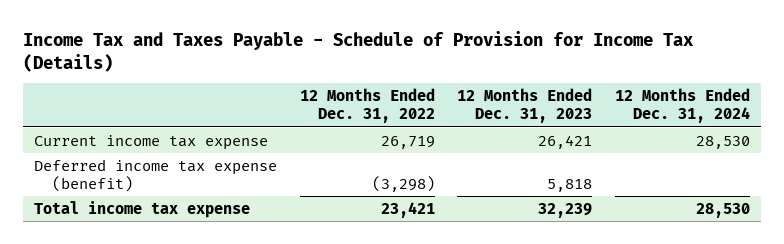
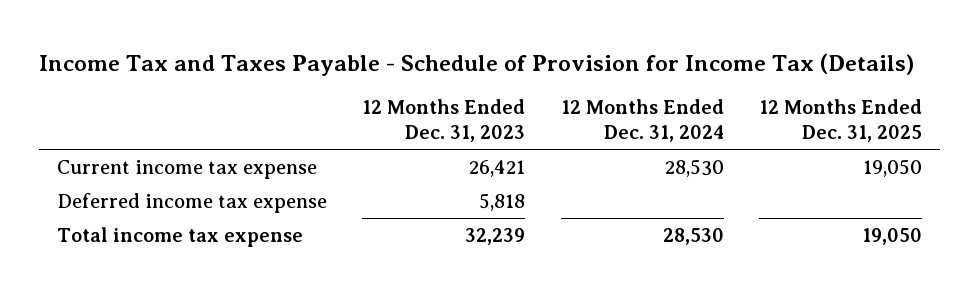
- | 12 Months Ended Dec. 31, 2022 | 12 Months Ended Dec. 31, 2023 | 12 Months Ended Dec. 31, 2024
+ | 12 Months Ended Dec. 31, 2023 | 12 Months Ended Dec. 31, 2024 | 12 Months Ended Dec. 31, 2025
- Deferred income tax expense (benefit) | (3,298) | 5,818 |
+ Deferred income tax expense | 5,818 | |

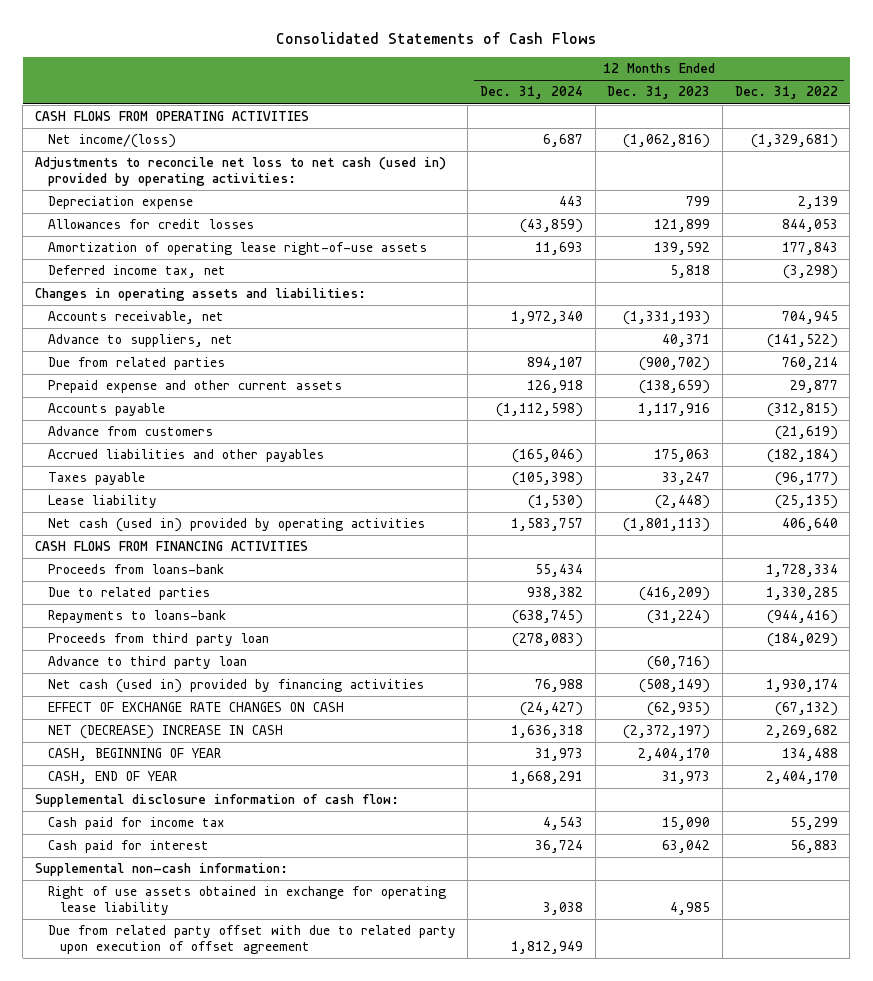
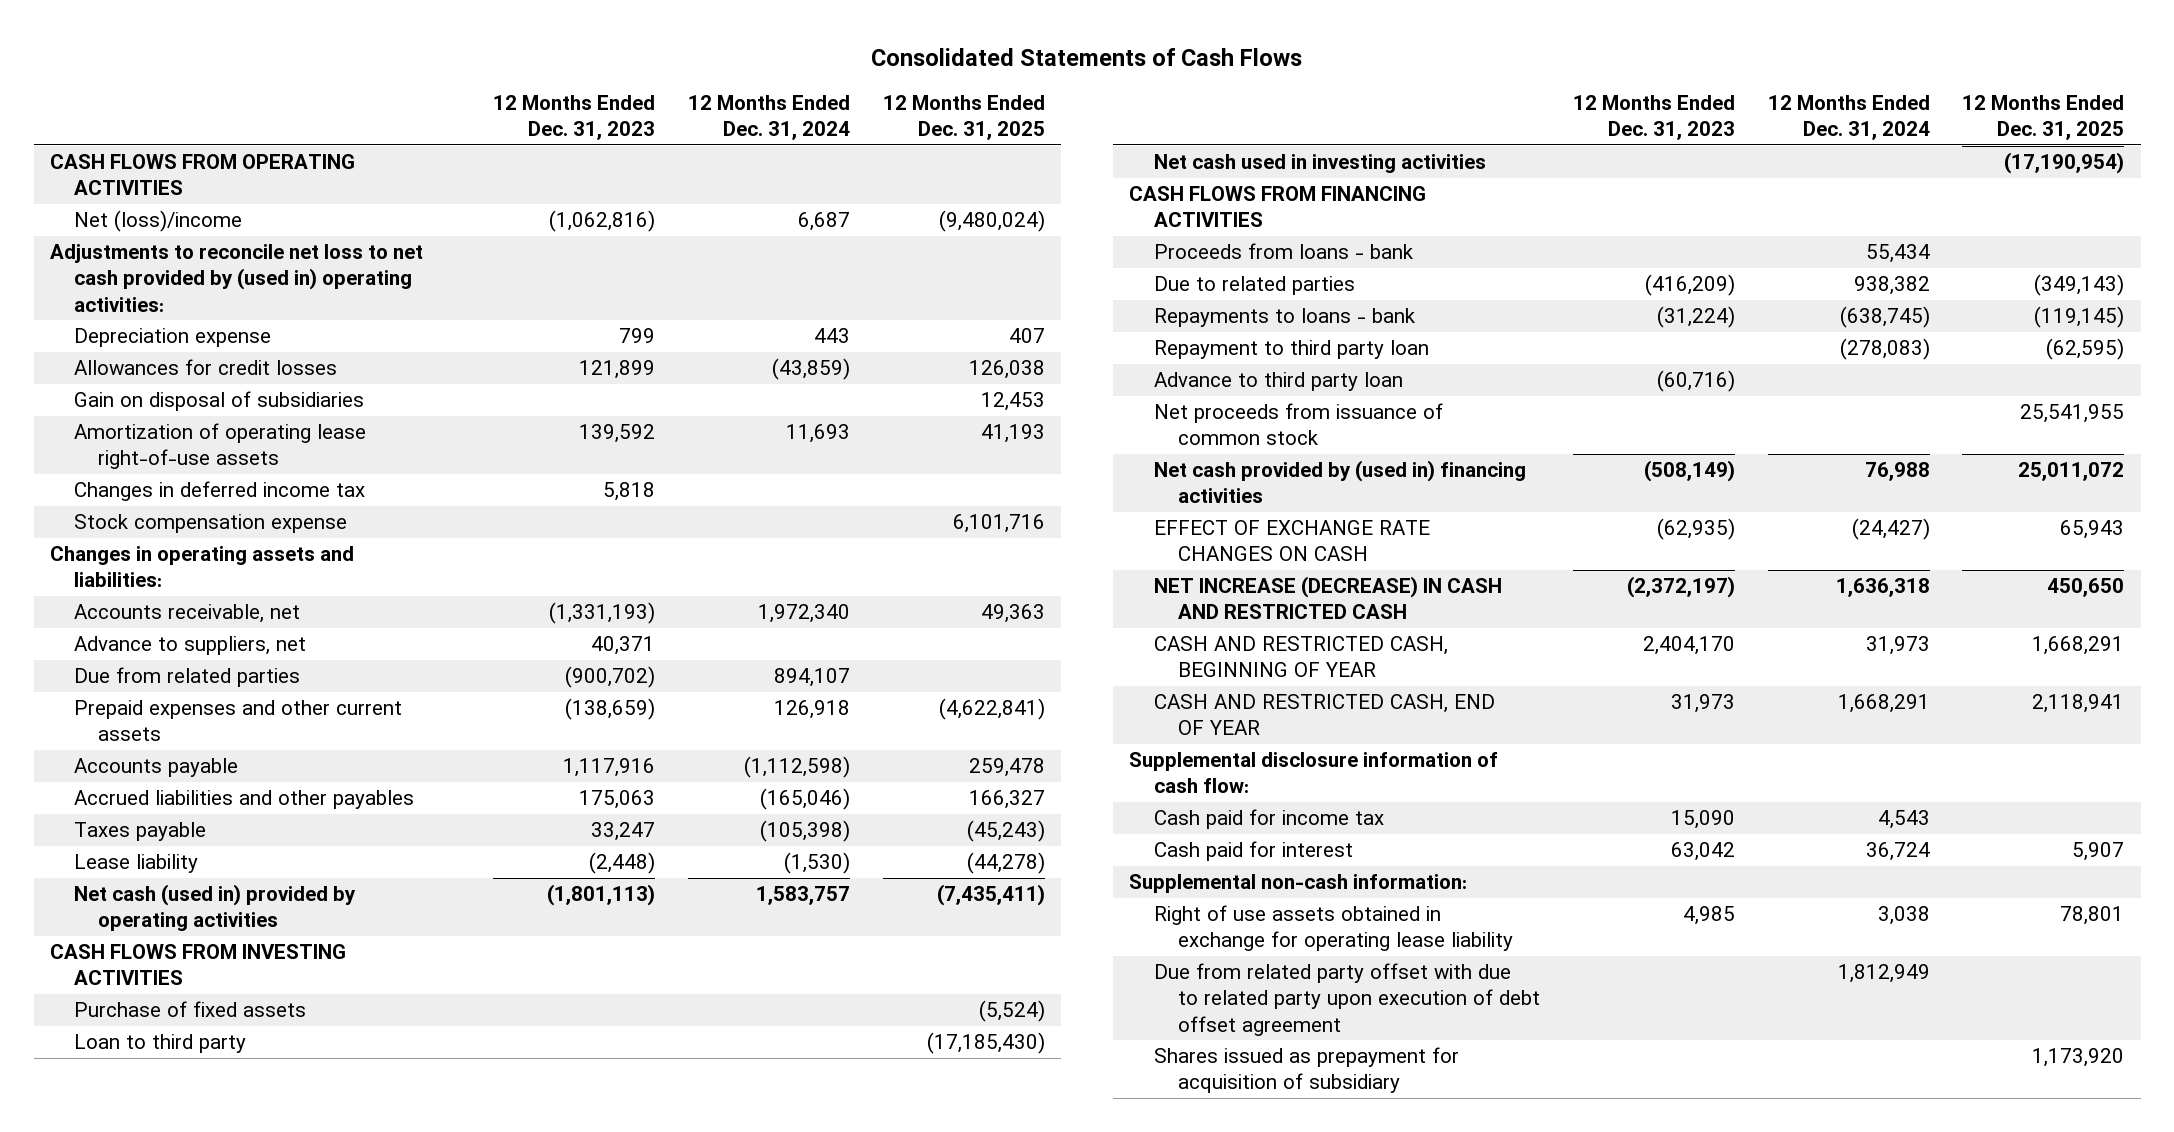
- | 12 Months Ended Dec. 31, 2024 | 12 Months Ended Dec. 31, 2023 | 12 Months Ended Dec. 31, 2022
+ | 12 Months Ended Dec. 31, 2023 | 12 Months Ended Dec. 31, 2024 | 12 Months Ended Dec. 31, 2025
- Net income/(loss) | 6,687 | (1,062,816) | (1,329,681)
- Adjustments to reconcile net loss to net cash (used in) provided by operating activities:
+ Net (loss)/income | (1,062,816) | 6,687 | (9,480,024)
+ Adjustments to reconcile net loss to net cash provided by (used in) operating activities:
+ Gain on disposal of subsidiaries | | | 12,453
- Deferred income tax, net | | 5,818 | (3,298)
+ Changes in deferred income tax | 5,818 | |
+ Stock compensation expense | | | 6,101,716
- Prepaid expense and other current assets | 126,918 | (138,659) | 29,877
+ Prepaid expenses and other current assets | (138,659) | 126,918 | (4,622,841)
- Advance from customers | | | (21,619)
+ CASH FLOWS FROM INVESTING ACTIVITIES
+ Purchase of fixed assets | | | (5,524)
+ Loan to third party | | | (17,185,430)
+ Net cash used in investing activities | | | (17,190,954)
- Proceeds from loans-bank | 55,434 | | 1,728,334
+ Proceeds from loans - bank | | 55,434 |
- Repayments to loans-bank | (638,745) | (31,224) | (944,416)
- Proceeds from third party loan | (278,083) | | (184,029)
+ Repayments to loans - bank | (31,224) | (638,745) | (119,145)
+ Repayment to third party loan | | (278,083) | (62,595)
- Net cash (used in) provided by financing activities | 76,988 | (508,149) | 1,930,174
+ Net proceeds from issuance of common stock | | | 25,541,955
+ Net cash provided by (used in) financing activities | (508,149) | 76,988 | 25,011,072
- NET (DECREASE) INCREASE IN CASH | 1,636,318 | (2,372,197) | 2,269,682
- CASH, BEGINNING OF YEAR | 31,973 | 2,404,170 | 134,488
- CASH, END OF YEAR | 1,668,291 | 31,973 | 2,404,170
+ NET INCREASE (DECREASE) IN CASH AND RESTRICTED CASH | (2,372,197) | 1,636,318 | 450,650
+ CASH AND RESTRICTED CASH, BEGINNING OF YEAR | 2,404,170 | 31,973 | 1,668,291
+ CASH AND RESTRICTED CASH, END OF YEAR | 31,973 | 1,668,291 | 2,118,941
- Due from related party offset with due to related party upon execution of offset agreement | 1,812,949 | |
+ Due from related party offset with due to related party upon execution of debt offset agreement | | 1,812,949 |
+ Shares issued as prepayment for acquisition of subsidiary | | | 1,173,920

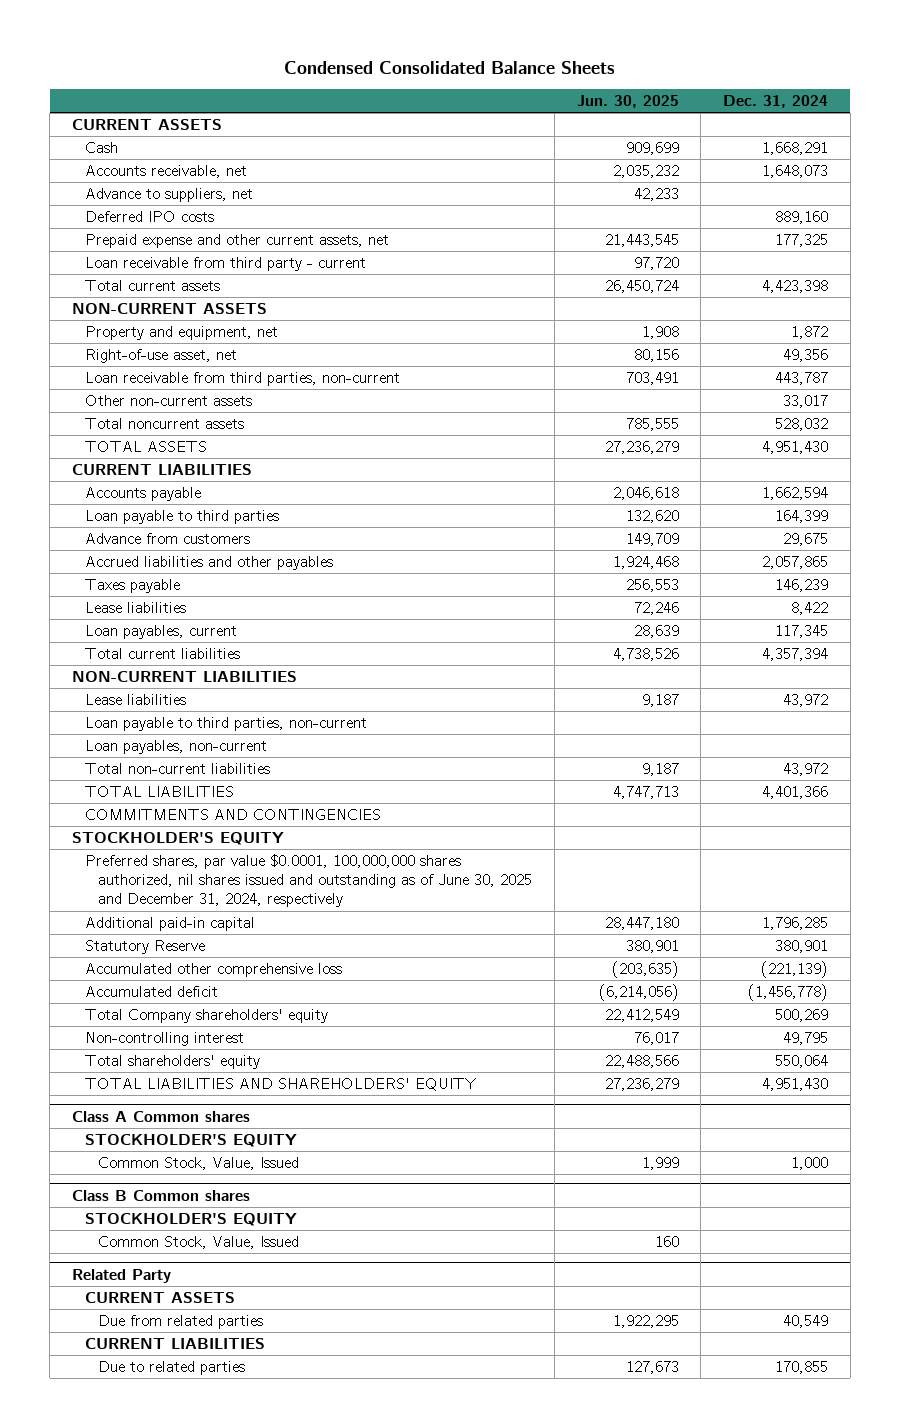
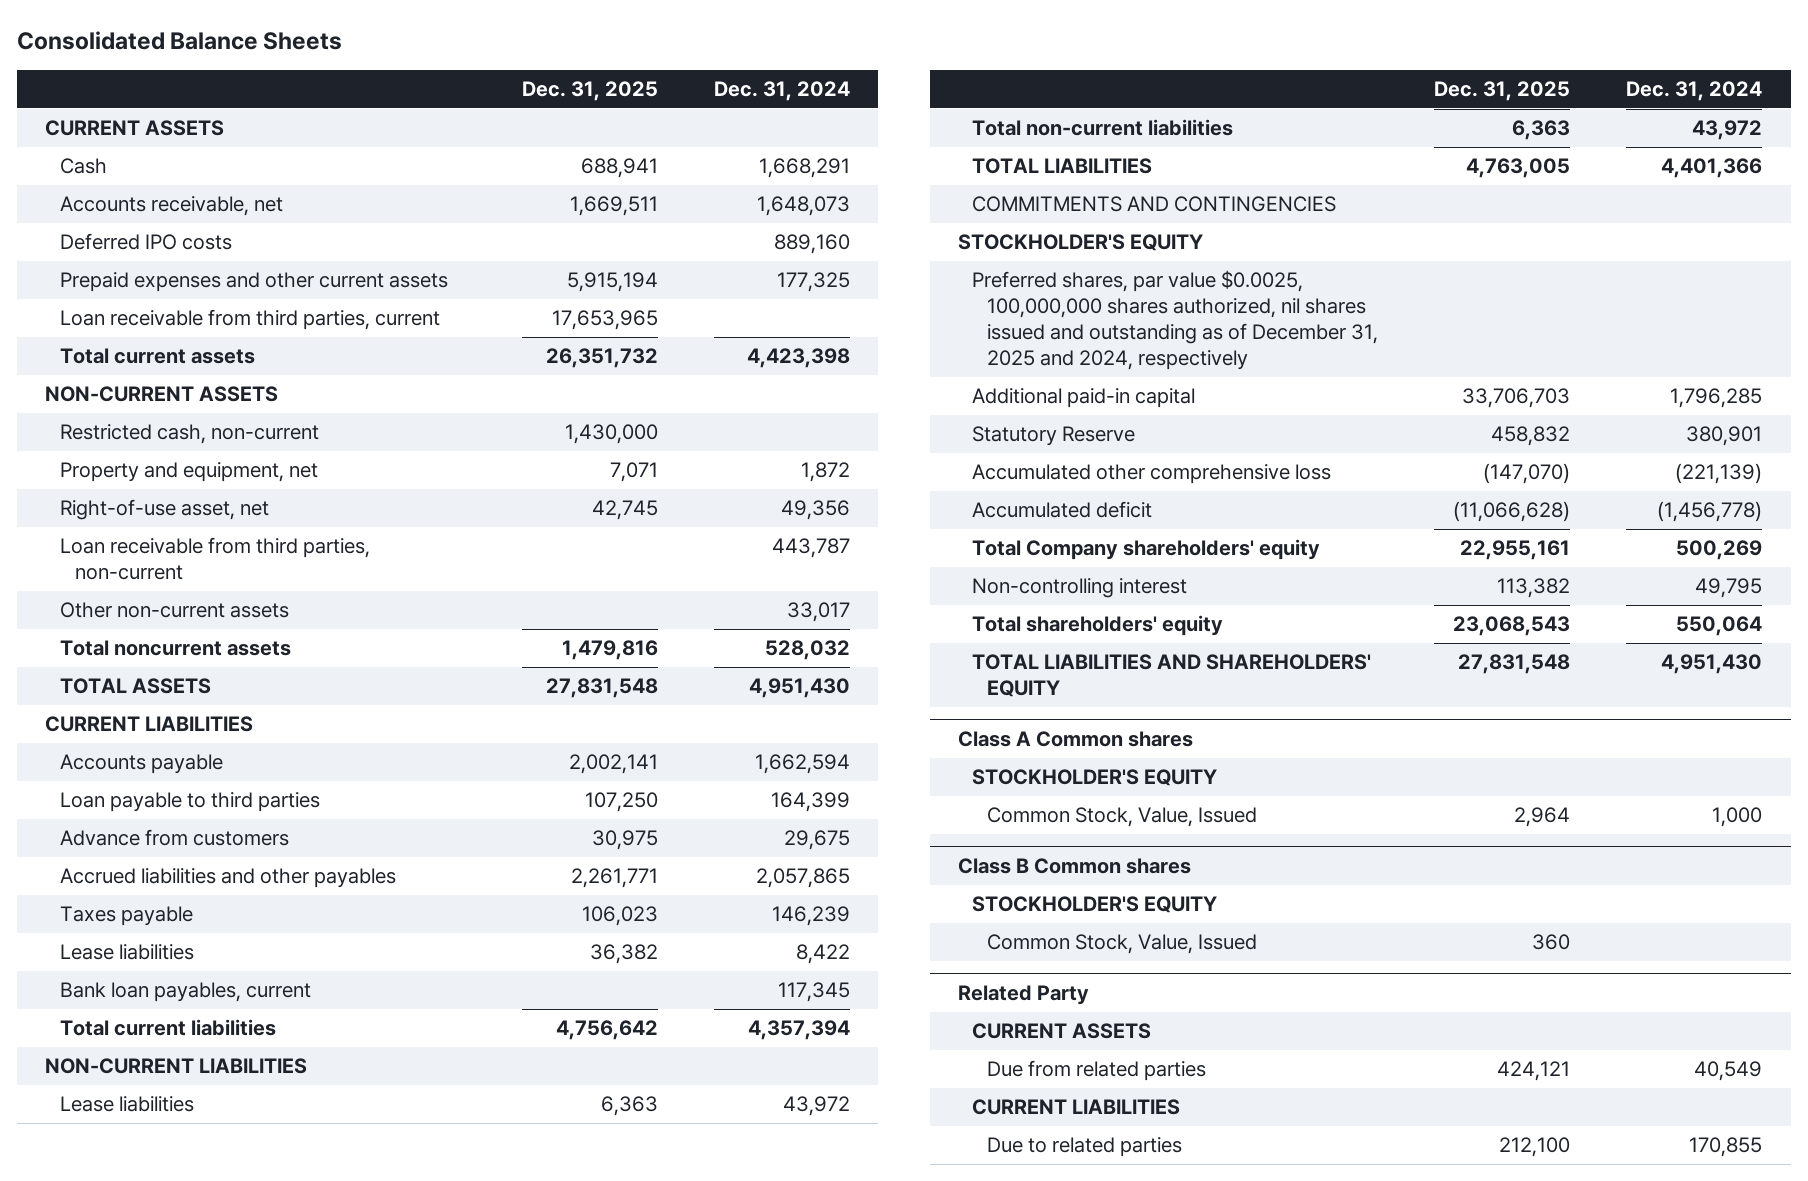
- Condensed Consolidated Balance Sheets
+ Consolidated Balance Sheets
- | Jun. 30, 2025 | Dec. 31, 2024
+ | Dec. 31, 2025 | Dec. 31, 2024
- Advance to suppliers, net | 42,233 |
- Prepaid expense and other current assets, net | 21,443,545 | 177,325
- Loan receivable from third party - current | 97,720 |
+ Prepaid expenses and other current assets | 5,915,194 | 177,325
+ Loan receivable from third parties, current | 17,653,965 |
+ Restricted cash, non-current | 1,430,000 |
- Loan payables, current | 28,639 | 117,345
+ Bank loan payables, current | | 117,345
- Loan payable to third parties, non-current
- Loan payables, non-current
- Preferred shares, par value $0.0001, 100,000,000 shares authorized, nil shares issued and outstanding as of June 30, 2025 and December 31, 2024, respectively
+ Preferred shares, par value $0.0025, 100,000,000 shares authorized, nil shares issued and outstanding as of December 31, 2025 and 2024, respectively

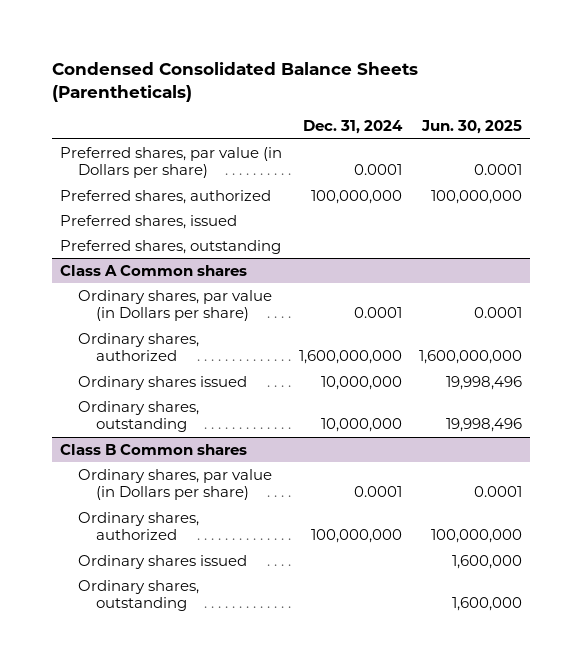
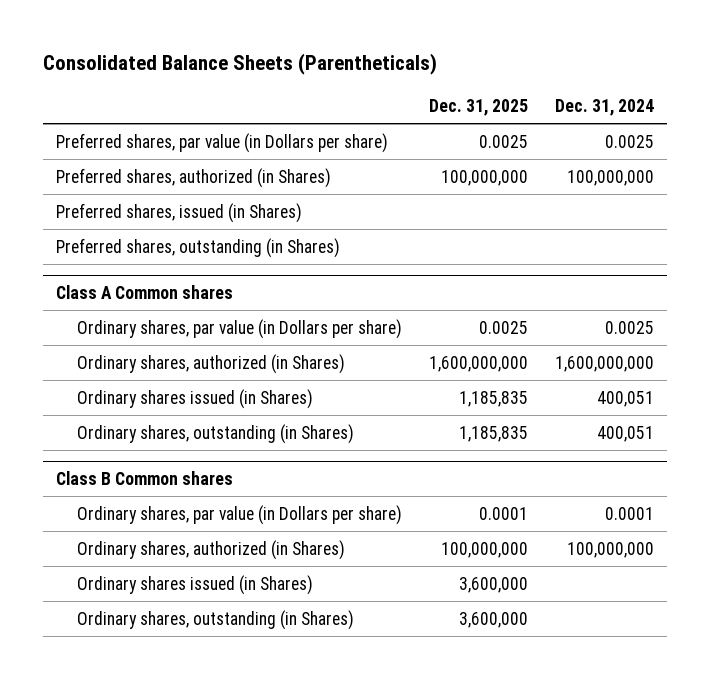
- Condensed Consolidated Balance Sheets (Parentheticals)
+ Consolidated Balance Sheets (Parentheticals)
- | Dec. 31, 2024 | Jun. 30, 2025
+ | Dec. 31, 2025 | Dec. 31, 2024
- Preferred shares, par value (in Dollars per share) | 0.0001 | 0.0001
- Preferred shares, authorized | 100,000,000 | 100,000,000
- Preferred shares, issued
- Preferred shares, outstanding
+ Preferred shares, par value (in Dollars per share) | 0.0025 | 0.0025
+ Preferred shares, authorized (in Shares) | 100,000,000 | 100,000,000
+ Preferred shares, issued (in Shares)
+ Preferred shares, outstanding (in Shares)
@ Class A Common shares
- Ordinary shares, par value (in Dollars per share) | 0.0001 | 0.0001
- Ordinary shares, authorized | 1,600,000,000 | 1,600,000,000
- Ordinary shares issued | 10,000,000 | 19,998,496
- Ordinary shares, outstanding | 10,000,000 | 19,998,496
+ Ordinary shares, par value (in Dollars per share) | 0.0025 | 0.0025
+ Ordinary shares, authorized (in Shares) | 1,600,000,000 | 1,600,000,000
+ Ordinary shares issued (in Shares) | 1,185,835 | 400,051
+ Ordinary shares, outstanding (in Shares) | 1,185,835 | 400,051
@ Class B Common shares
- Ordinary shares, authorized | 100,000,000 | 100,000,000
- Ordinary shares issued | | 1,600,000
- Ordinary shares, outstanding | | 1,600,000
+ Ordinary shares, authorized (in Shares) | 100,000,000 | 100,000,000
+ Ordinary shares issued (in Shares) | 3,600,000 |
+ Ordinary shares, outstanding (in Shares) | 3,600,000 |

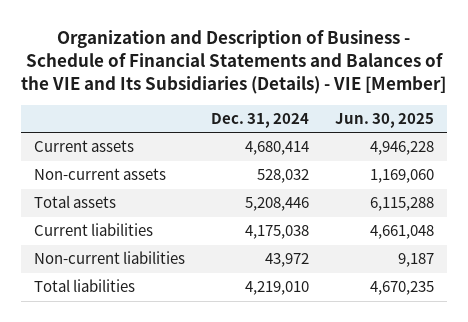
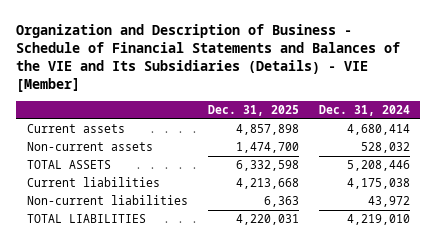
- | Dec. 31, 2024 | Jun. 30, 2025
+ | Dec. 31, 2025 | Dec. 31, 2024
- Total assets | 5,208,446 | 6,115,288
+ TOTAL ASSETS | 6,332,598 | 5,208,446
- Total liabilities | 4,219,010 | 4,670,235
+ TOTAL LIABILITIES | 4,220,031 | 4,219,010

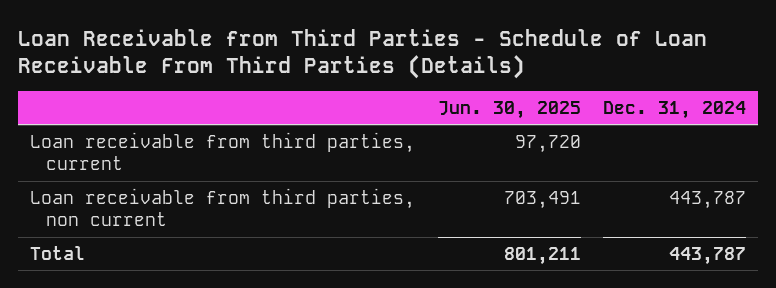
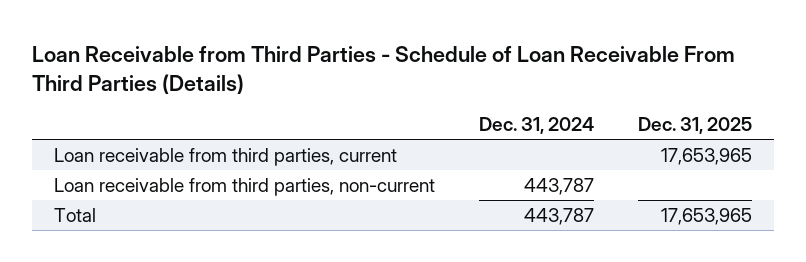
- | Jun. 30, 2025 | Dec. 31, 2024
+ | Dec. 31, 2024 | Dec. 31, 2025
- Loan receivable from third parties, non current | 703,491 | 443,787
+ Loan receivable from third parties, non-current | 443,787 |

